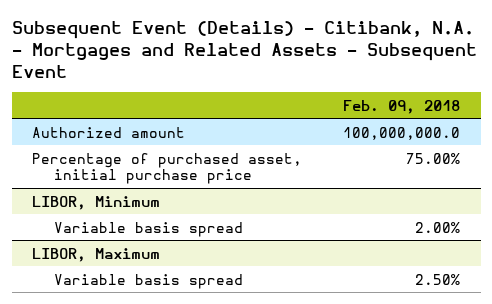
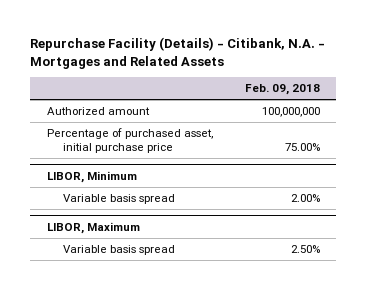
- Subsequent Event (Details) - Citibank, N.A. - Mortgages and Related Assets - Subsequent Event
+ Repurchase Facility (Details) - Citibank, N.A. - Mortgages and Related Assets
- Authorized amount | 100,000,000.0
+ Authorized amount | 100,000,000

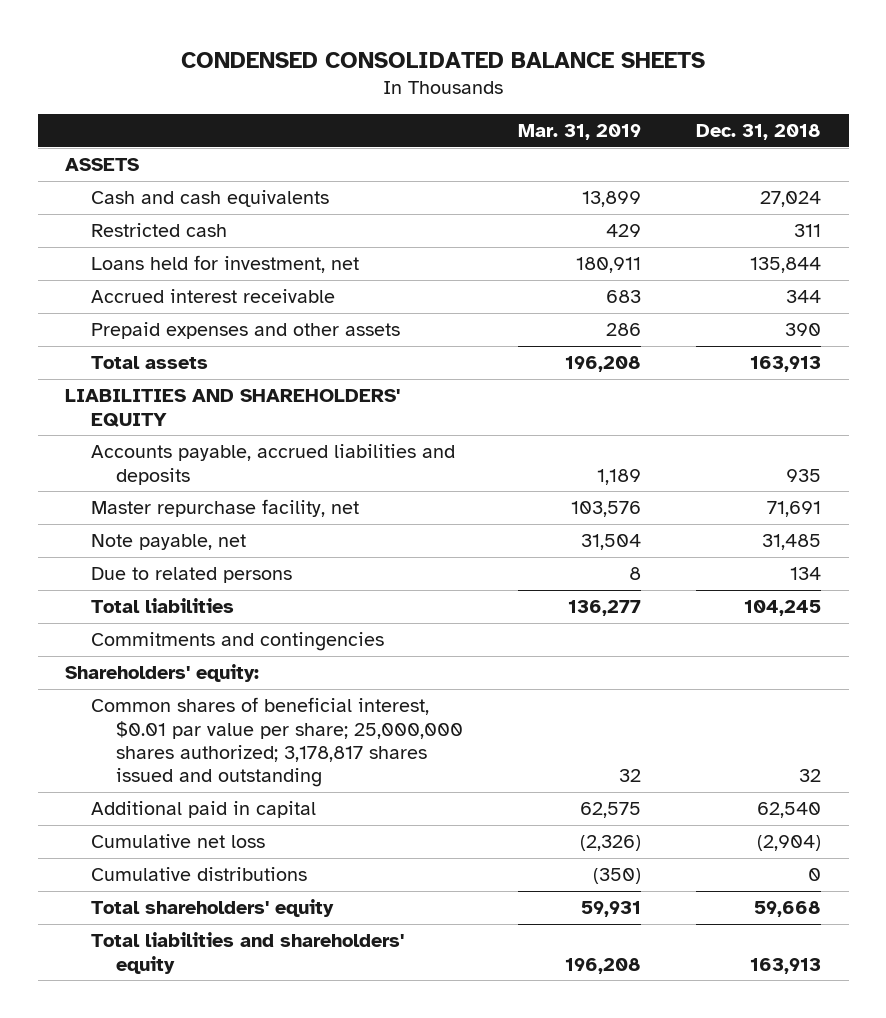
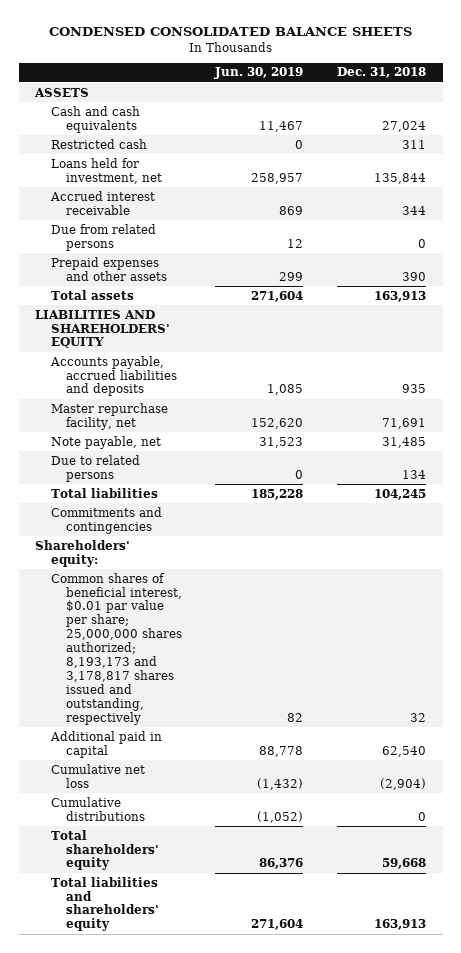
- | Mar. 31, 2019 | Dec. 31, 2018
+ | Jun. 30, 2019 | Dec. 31, 2018
+ Due from related persons | 12 | 0
- Common shares of beneficial interest, $0.01 par value per share; 25,000,000 shares authorized; 3,178,817 shares issued and outstanding | 32 | 32
+ Common shares of beneficial interest, $0.01 par value per share; 25,000,000 shares authorized; 8,193,173 and 3,178,817 shares issued and outstanding, respectively | 82 | 32

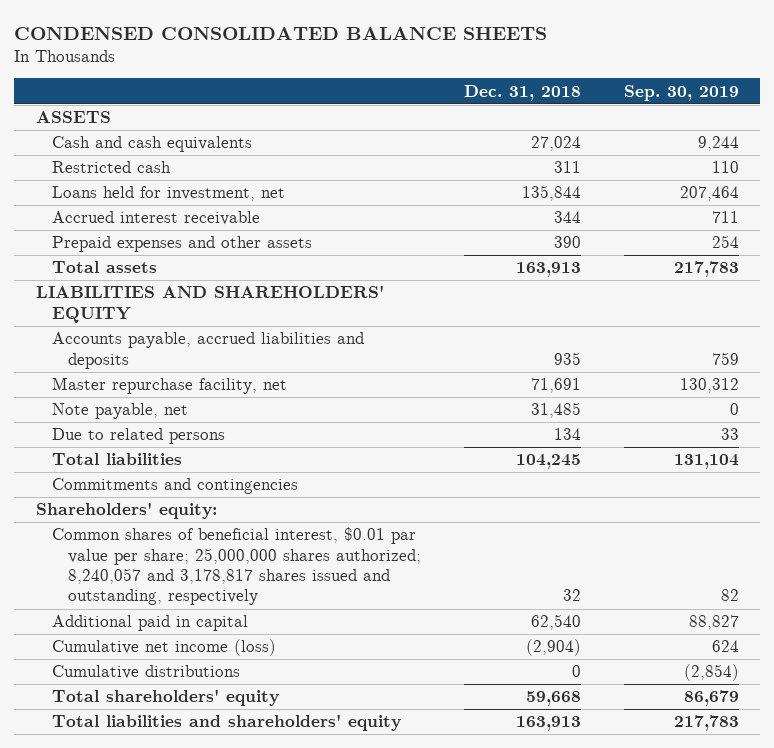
- | Jun. 30, 2019 | Dec. 31, 2018
+ | Dec. 31, 2018 | Sep. 30, 2019
- Due from related persons | 12 | 0
- Common shares of beneficial interest, $0.01 par value per share; 25,000,000 shares authorized; 8,193,173 and 3,178,817 shares issued and outstanding, respectively | 82 | 32
+ Common shares of beneficial interest, $0.01 par value per share; 25,000,000 shares authorized; 8,240,057 and 3,178,817 shares issued and outstanding, respectively | 32 | 82
- Cumulative net loss | (1,432) | (2,904)
+ Cumulative net income (loss) | (2,904) | 624

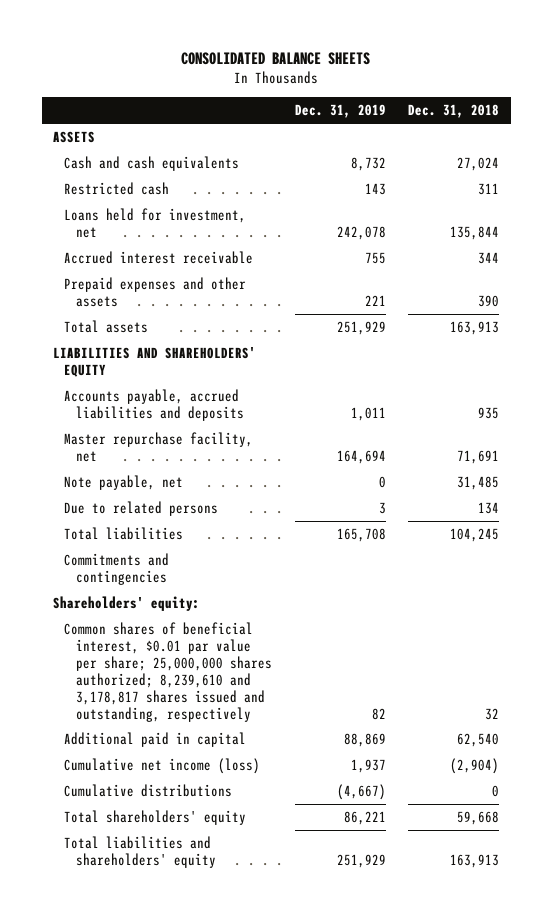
- CONDENSED CONSOLIDATED BALANCE SHEETS
+ CONSOLIDATED BALANCE SHEETS
- | Dec. 31, 2018 | Sep. 30, 2019
+ | Dec. 31, 2019 | Dec. 31, 2018
- Common shares of beneficial interest, $0.01 par value per share; 25,000,000 shares authorized; 8,240,057 and 3,178,817 shares issued and outstanding, respectively | 32 | 82
+ Common shares of beneficial interest, $0.01 par value per share; 25,000,000 shares authorized; 8,239,610 and 3,178,817 shares issued and outstanding, respectively | 82 | 32

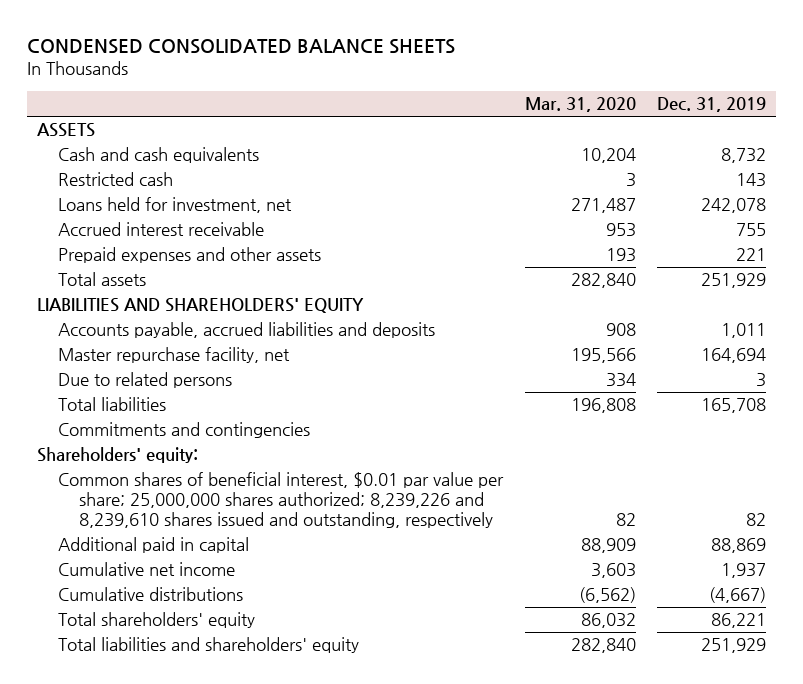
- CONSOLIDATED BALANCE SHEETS
+ CONDENSED CONSOLIDATED BALANCE SHEETS
- | Dec. 31, 2019 | Dec. 31, 2018
+ | Mar. 31, 2020 | Dec. 31, 2019
- Note payable, net | 0 | 31,485
- Common shares of beneficial interest, $0.01 par value per share; 25,000,000 shares authorized; 8,239,610 and 3,178,817 shares issued and outstanding, respectively | 82 | 32
+ Common shares of beneficial interest, $0.01 par value per share; 25,000,000 shares authorized; 8,239,226 and 8,239,610 shares issued and outstanding, respectively | 82 | 82
- Cumulative net income (loss) | 1,937 | (2,904)
+ Cumulative net income | 3,603 | 1,937

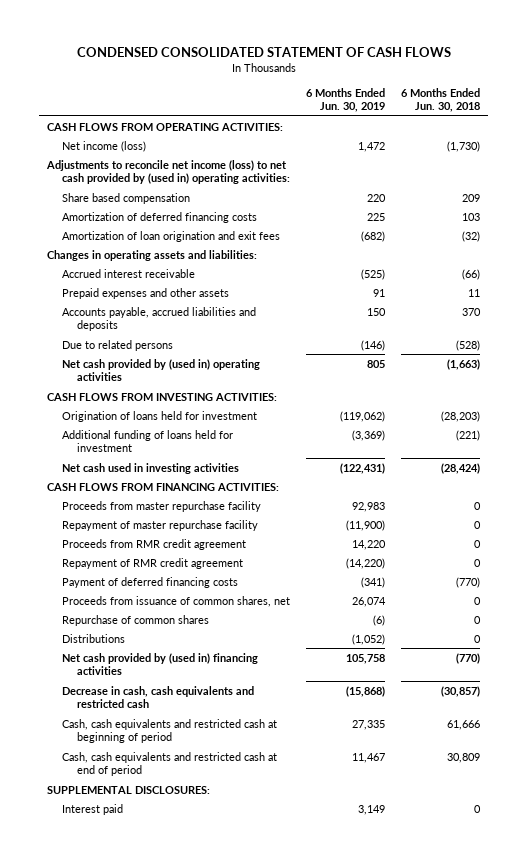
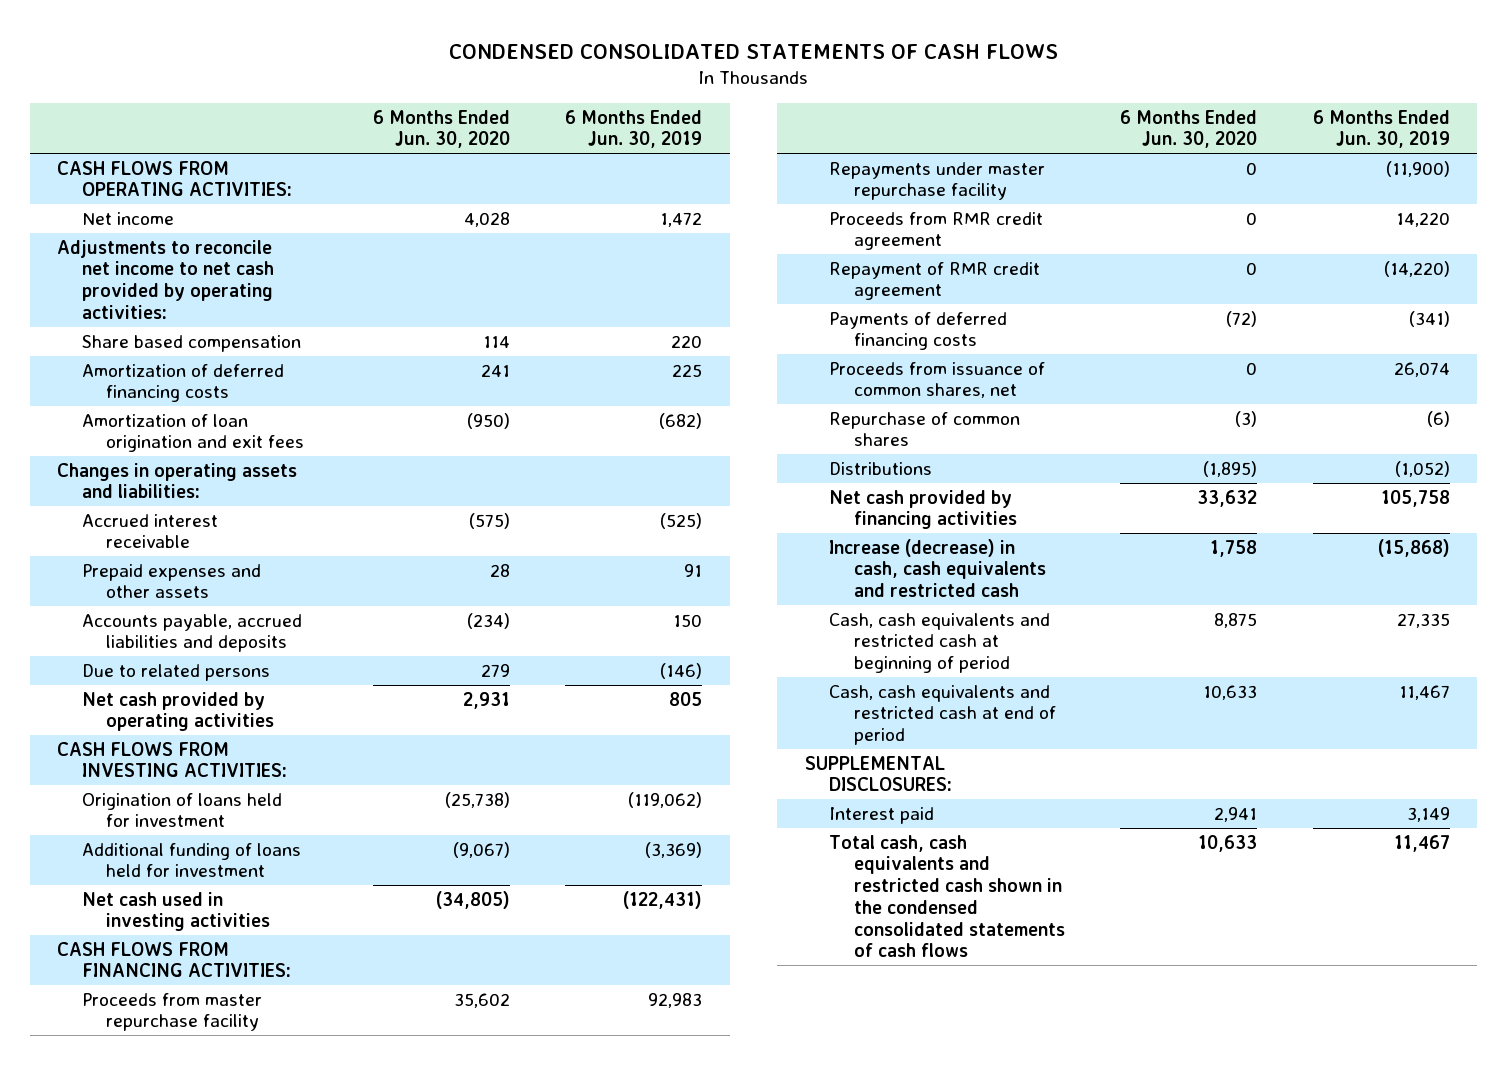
- CONDENSED CONSOLIDATED STATEMENT OF CASH FLOWS
+ CONDENSED CONSOLIDATED STATEMENTS OF CASH FLOWS
- | 6 Months Ended Jun. 30, 2019 | 6 Months Ended Jun. 30, 2018
+ | 6 Months Ended Jun. 30, 2020 | 6 Months Ended Jun. 30, 2019
- Net income (loss) | 1,472 | (1,730)
- Adjustments to reconcile net income (loss) to net cash provided by (used in) operating activities:
+ Net income | 4,028 | 1,472
+ Adjustments to reconcile net income to net cash provided by operating activities:
- Net cash provided by (used in) operating activities | 805 | (1,663)
+ Net cash provided by operating activities | 2,931 | 805
- Repayment of master repurchase facility | (11,900) | 0
+ Repayments under master repurchase facility | 0 | (11,900)
- Payment of deferred financing costs | (341) | (770)
+ Payments of deferred financing costs | (72) | (341)
- Net cash provided by (used in) financing activities | 105,758 | (770)
- Decrease in cash, cash equivalents and restricted cash | (15,868) | (30,857)
+ Net cash provided by financing activities | 33,632 | 105,758
+ Increase (decrease) in cash, cash equivalents and restricted cash | 1,758 | (15,868)
+ Total cash, cash equivalents and restricted cash shown in the condensed consolidated statements of cash flows | 10,633 | 11,467

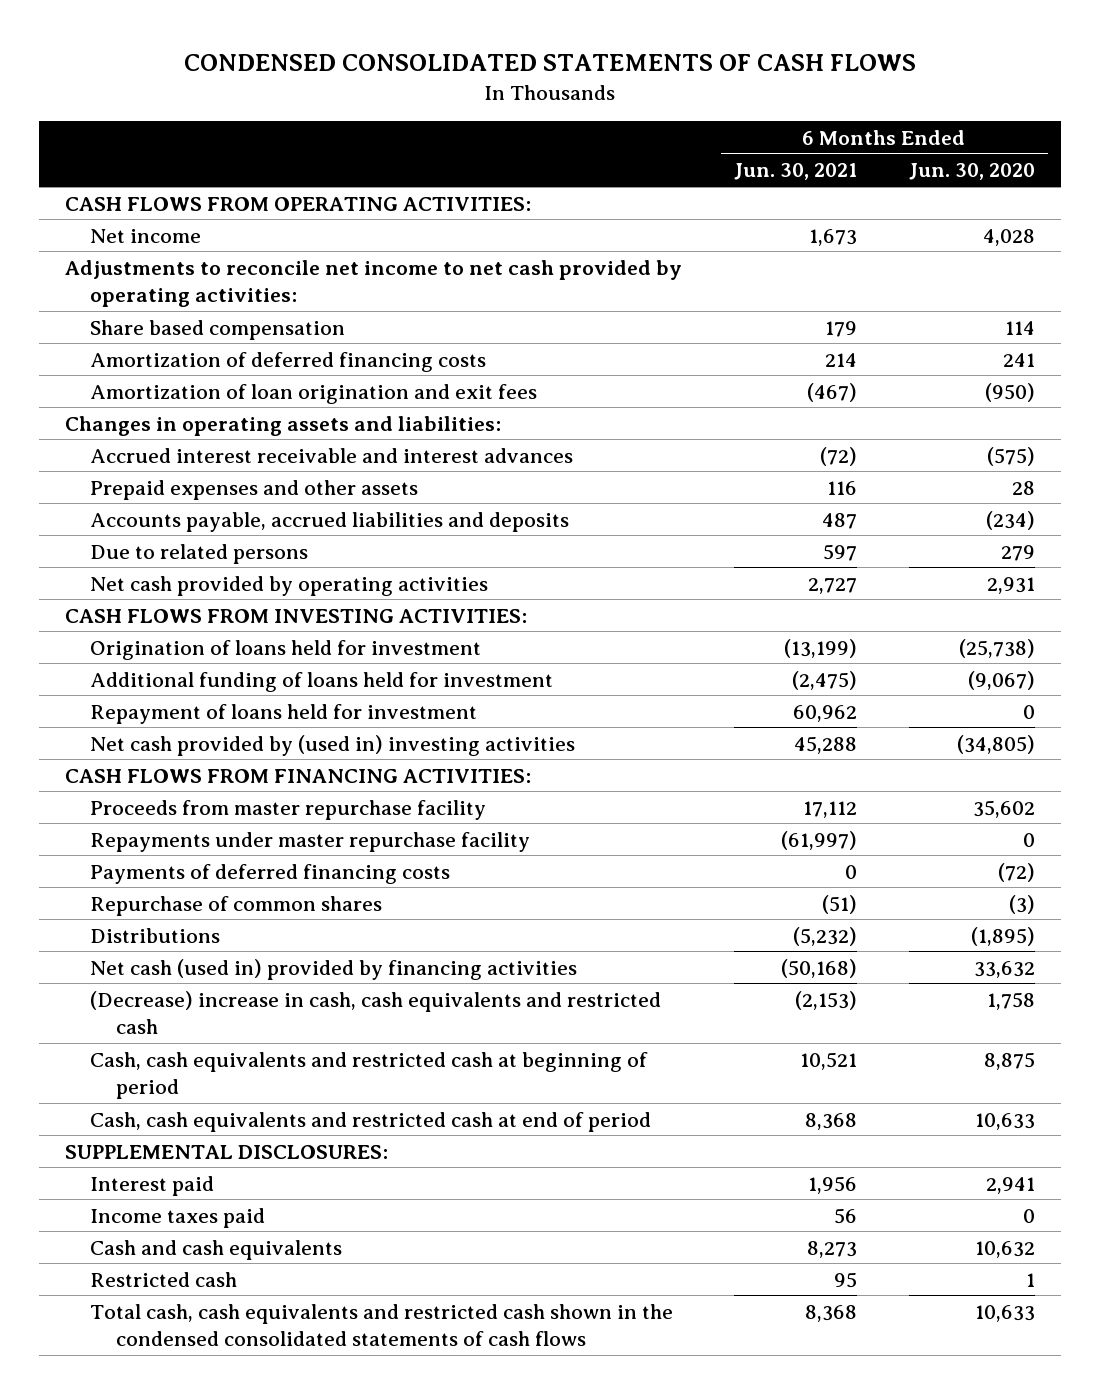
- | 6 Months Ended Jun. 30, 2020 | 6 Months Ended Jun. 30, 2019
+ | 6 Months Ended Jun. 30, 2021 | 6 Months Ended Jun. 30, 2020
- Accrued interest receivable | (575) | (525)
+ Accrued interest receivable and interest advances | (72) | (575)
- Net cash used in investing activities | (34,805) | (122,431)
+ Repayment of loans held for investment | 60,962 | 0
+ Net cash provided by (used in) investing activities | 45,288 | (34,805)
- Proceeds from RMR credit agreement | 0 | 14,220
- Repayment of RMR credit agreement | 0 | (14,220)
- Proceeds from issuance of common shares, net | 0 | 26,074
- Net cash provided by financing activities | 33,632 | 105,758
- Increase (decrease) in cash, cash equivalents and restricted cash | 1,758 | (15,868)
+ Net cash (used in) provided by financing activities | (50,168) | 33,632
+ (Decrease) increase in cash, cash equivalents and restricted cash | (2,153) | 1,758
+ Income taxes paid | 56 | 0
+ Cash and cash equivalents | 8,273 | 10,632
+ Restricted cash | 95 | 1

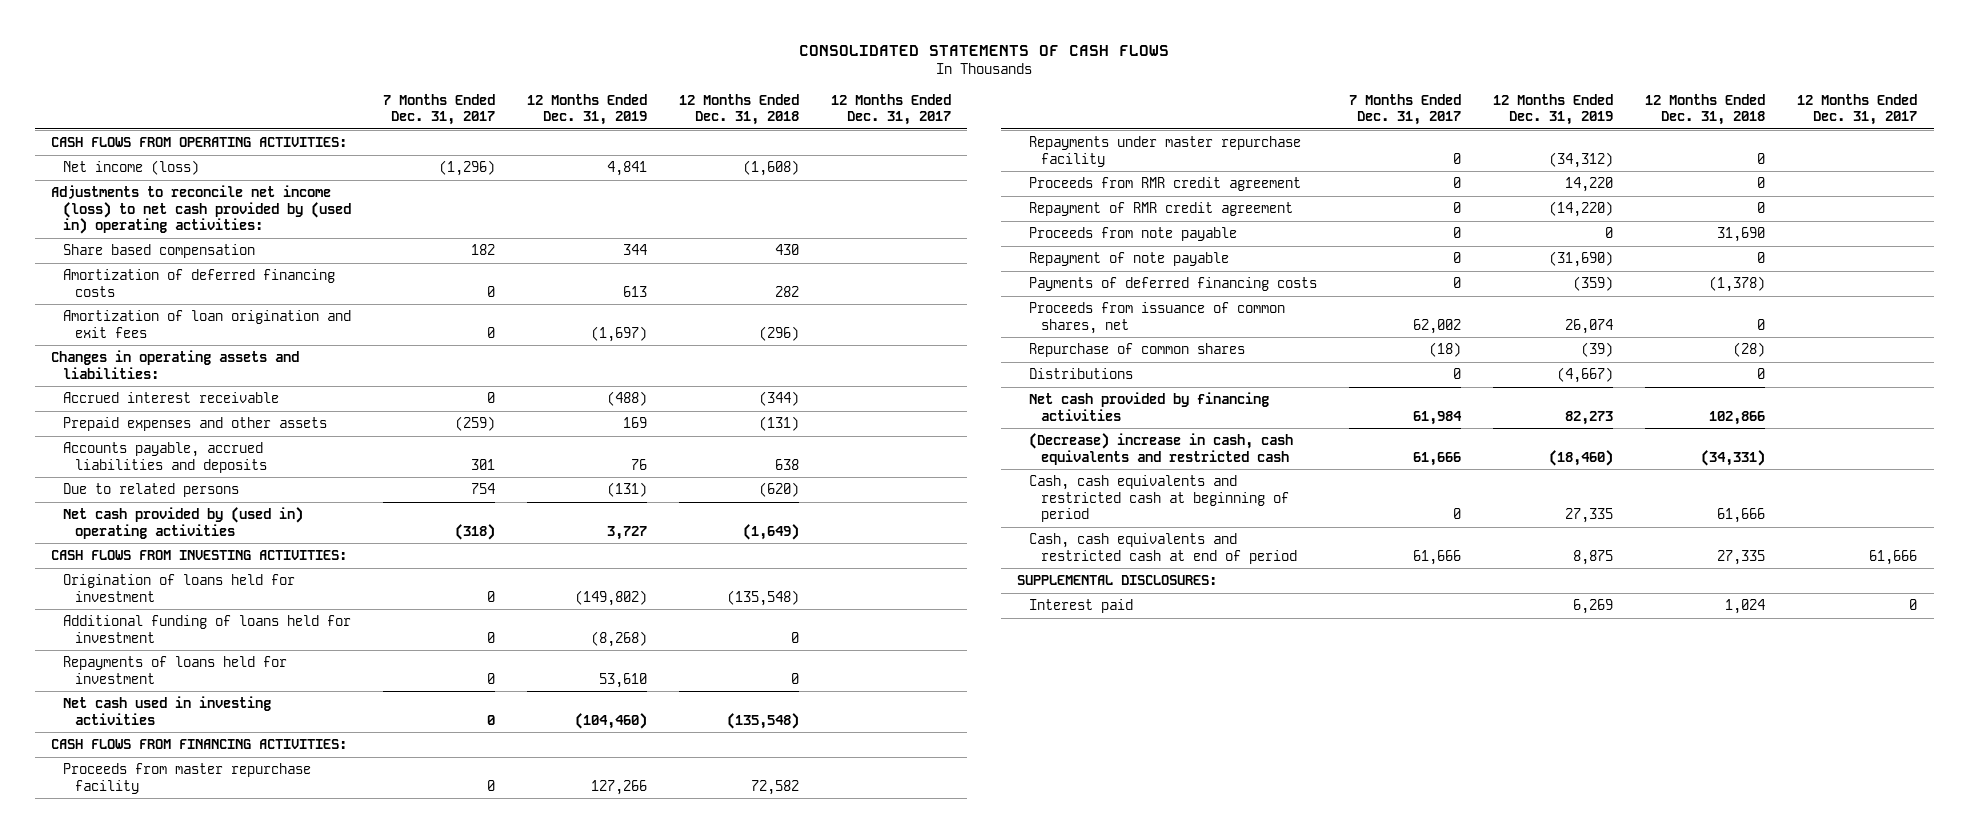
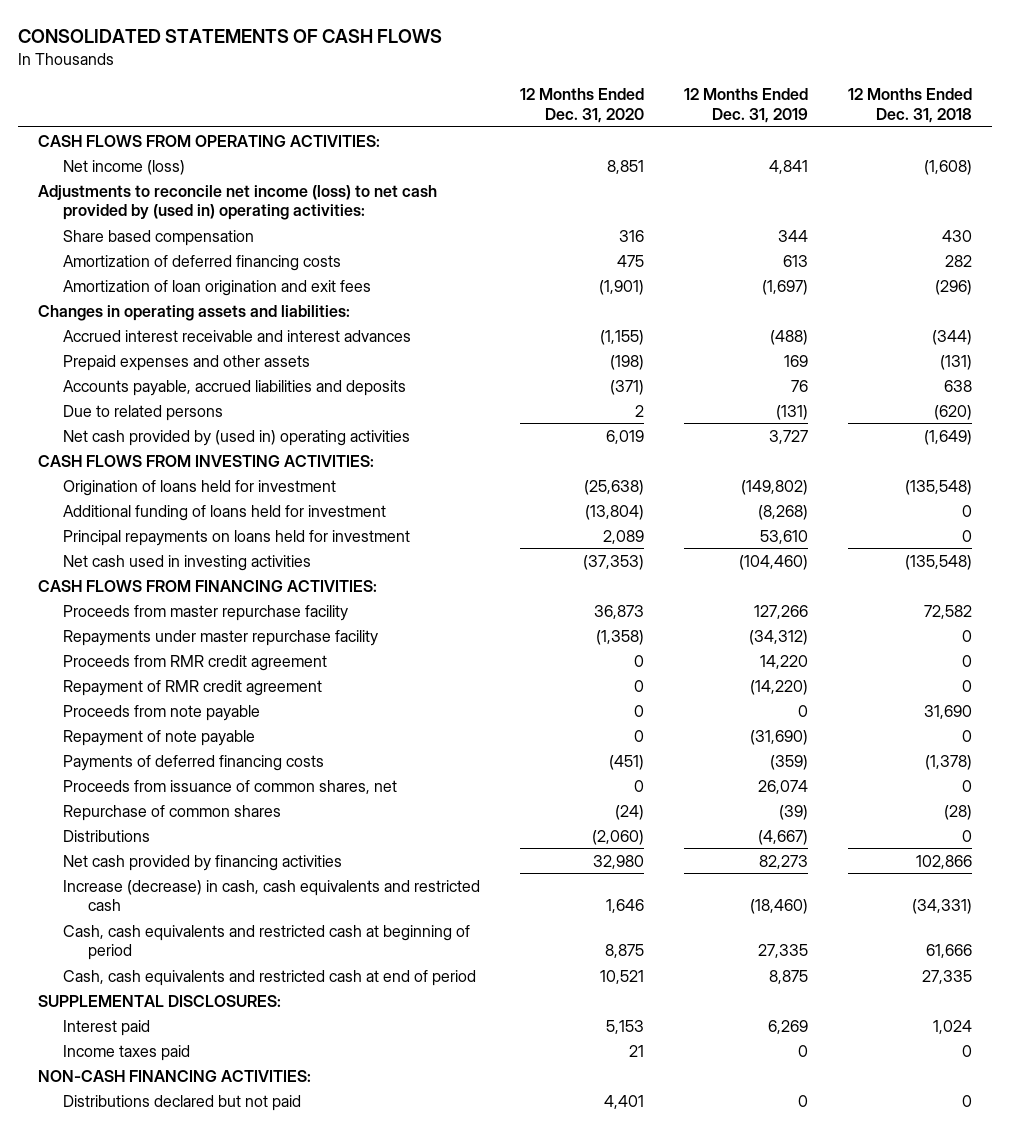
- | 7 Months Ended Dec. 31, 2017 | 12 Months Ended Dec. 31, 2019 | 12 Months Ended Dec. 31, 2018 | 12 Months Ended Dec. 31, 2017
+ | 12 Months Ended Dec. 31, 2020 | 12 Months Ended Dec. 31, 2019 | 12 Months Ended Dec. 31, 2018
- Accrued interest receivable | 0 | (488) | (344) |
+ Accrued interest receivable and interest advances | (1,155) | (488) | (344)
- Repayments of loans held for investment | 0 | 53,610 | 0 |
+ Principal repayments on loans held for investment | 2,089 | 53,610 | 0
- (Decrease) increase in cash, cash equivalents and restricted cash | 61,666 | (18,460) | (34,331) |
+ Increase (decrease) in cash, cash equivalents and restricted cash | 1,646 | (18,460) | (34,331)
+ Income taxes paid | 21 | 0 | 0
+ NON-CASH FINANCING ACTIVITIES:
+ Distributions declared but not paid | 4,401 | 0 | 0

